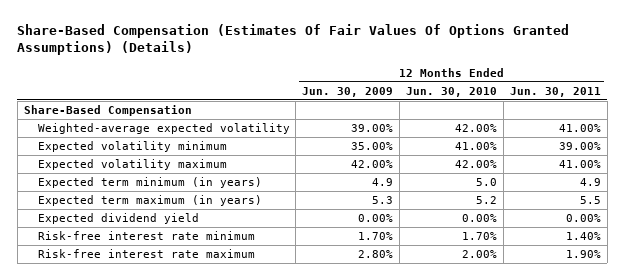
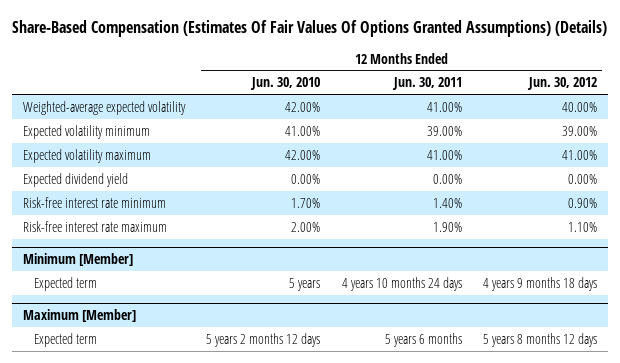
- | 12 Months Ended Jun. 30, 2009 | 12 Months Ended Jun. 30, 2010 | 12 Months Ended Jun. 30, 2011
+ | 12 Months Ended Jun. 30, 2010 | 12 Months Ended Jun. 30, 2011 | 12 Months Ended Jun. 30, 2012
- Share-Based Compensation
- Expected term minimum (in years) | 4.9 | 5.0 | 4.9
- Expected term maximum (in years) | 5.3 | 5.2 | 5.5
+ Minimum [Member]
+ Expected term | 5 years | 4 years 10 months 24 days | 4 years 9 months 18 days
+ Maximum [Member]
+ Expected term | 5 years 2 months 12 days | 5 years 6 months | 5 years 8 months 12 days

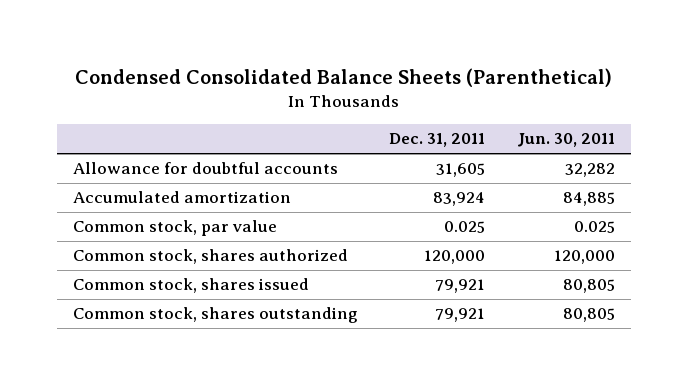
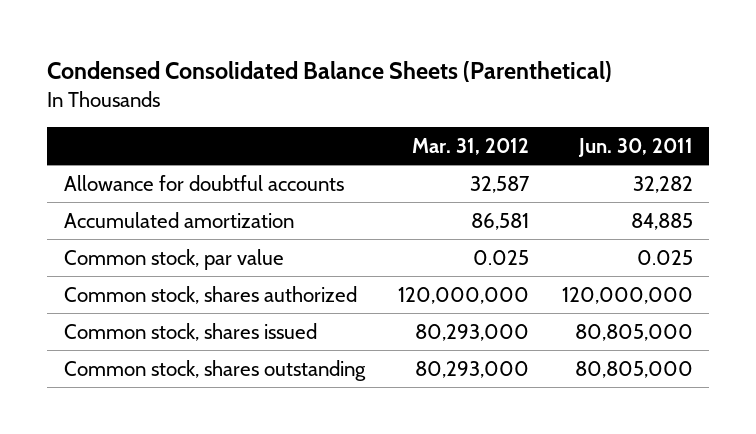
- | Dec. 31, 2011 | Jun. 30, 2011
+ | Mar. 31, 2012 | Jun. 30, 2011
- Common stock, shares authorized | 120,000 | 120,000
- Common stock, shares issued | 79,921 | 80,805
- Common stock, shares outstanding | 79,921 | 80,805
+ Common stock, shares authorized | 120,000,000 | 120,000,000
+ Common stock, shares issued | 80,293,000 | 80,805,000
+ Common stock, shares outstanding | 80,293,000 | 80,805,000

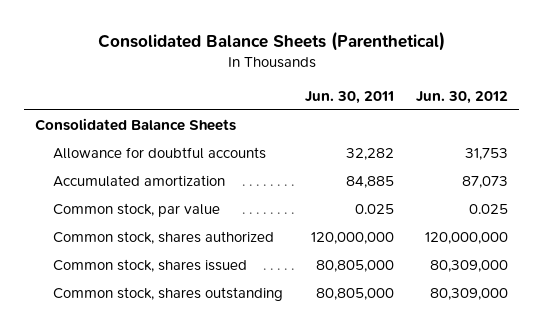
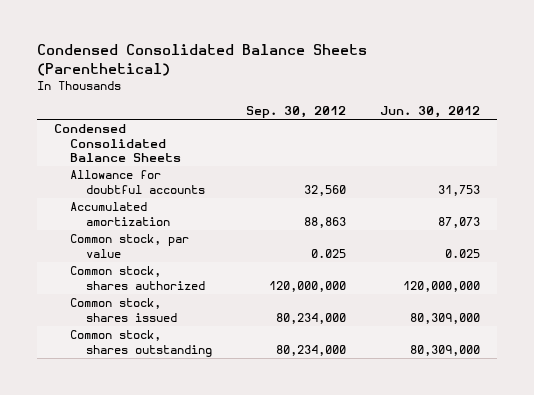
- Consolidated Balance Sheets (Parenthetical)
+ Condensed Consolidated Balance Sheets (Parenthetical)
- | Jun. 30, 2011 | Jun. 30, 2012
+ | Sep. 30, 2012 | Jun. 30, 2012
- Consolidated Balance Sheets
+ Condensed Consolidated Balance Sheets

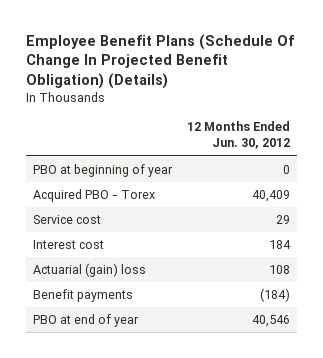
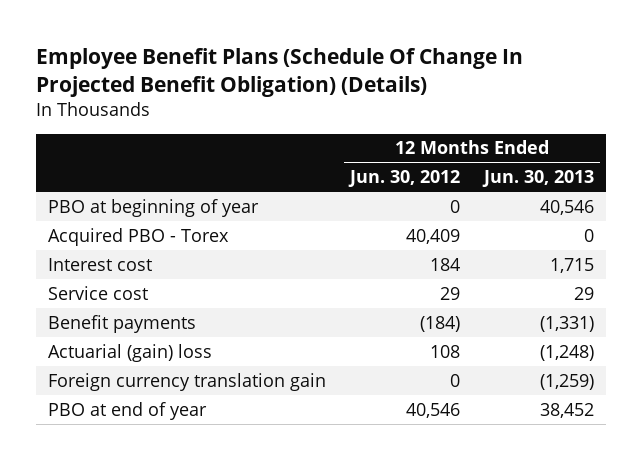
- | 12 Months Ended Jun. 30, 2012
+ | 12 Months Ended Jun. 30, 2012 | 12 Months Ended Jun. 30, 2013
moved down: Service cost | 29 | 29
moved down: Actuarial (gain) loss | 108 | (1,248)
+ Foreign currency translation gain | 0 | (1,259)

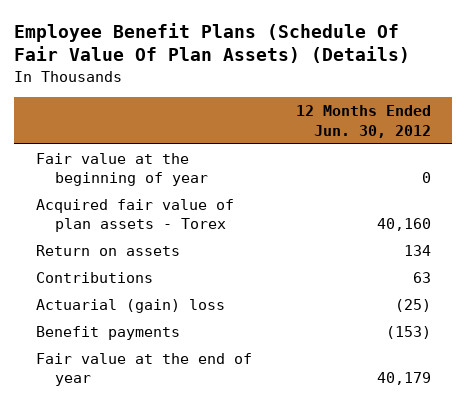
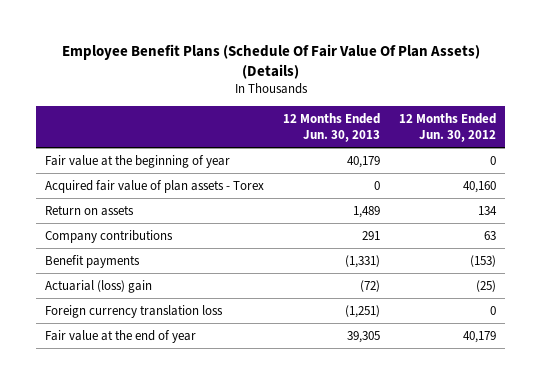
- | 12 Months Ended Jun. 30, 2012
+ | 12 Months Ended Jun. 30, 2013 | 12 Months Ended Jun. 30, 2012
- Contributions | 63
- Actuarial (gain) loss | (25)
+ Company contributions | 291 | 63
+ Actuarial (loss) gain | (72) | (25)
+ Foreign currency translation loss | (1,251) | 0

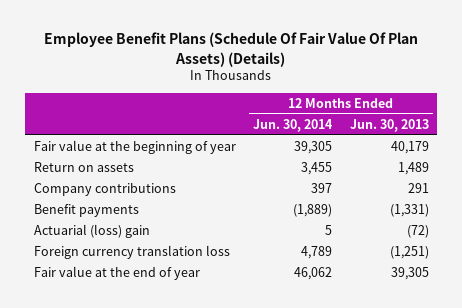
- | 12 Months Ended Jun. 30, 2013 | 12 Months Ended Jun. 30, 2012
+ | 12 Months Ended Jun. 30, 2014 | 12 Months Ended Jun. 30, 2013
- Acquired fair value of plan assets - Torex | 0 | 40,160

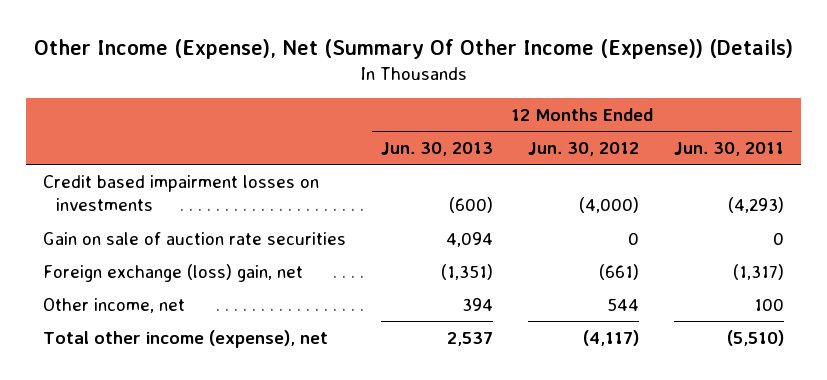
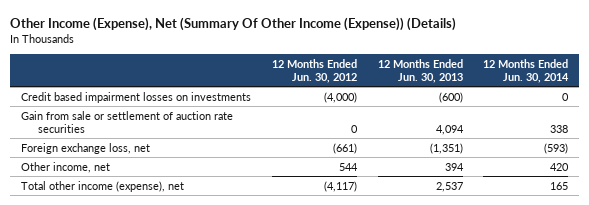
- | 12 Months Ended Jun. 30, 2013 | 12 Months Ended Jun. 30, 2012 | 12 Months Ended Jun. 30, 2011
+ | 12 Months Ended Jun. 30, 2012 | 12 Months Ended Jun. 30, 2013 | 12 Months Ended Jun. 30, 2014
- Gain on sale of auction rate securities | 4,094 | 0 | 0
- Foreign exchange (loss) gain, net | (1,351) | (661) | (1,317)
+ Gain from sale or settlement of auction rate securities | 0 | 4,094 | 338
+ Foreign exchange loss, net | (661) | (1,351) | (593)

